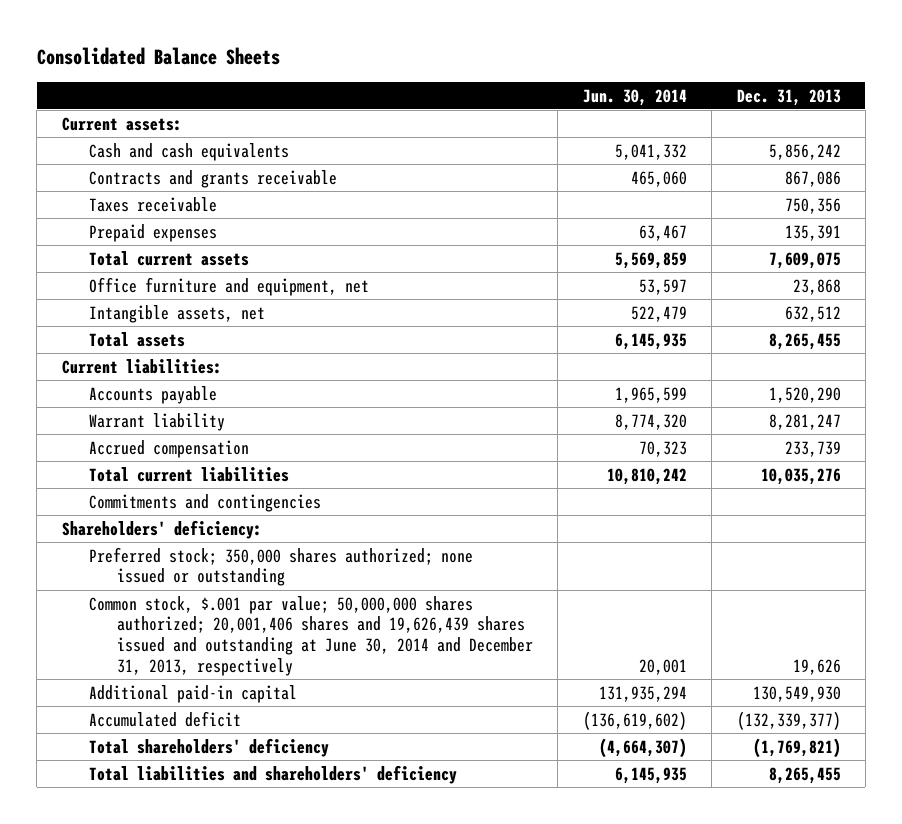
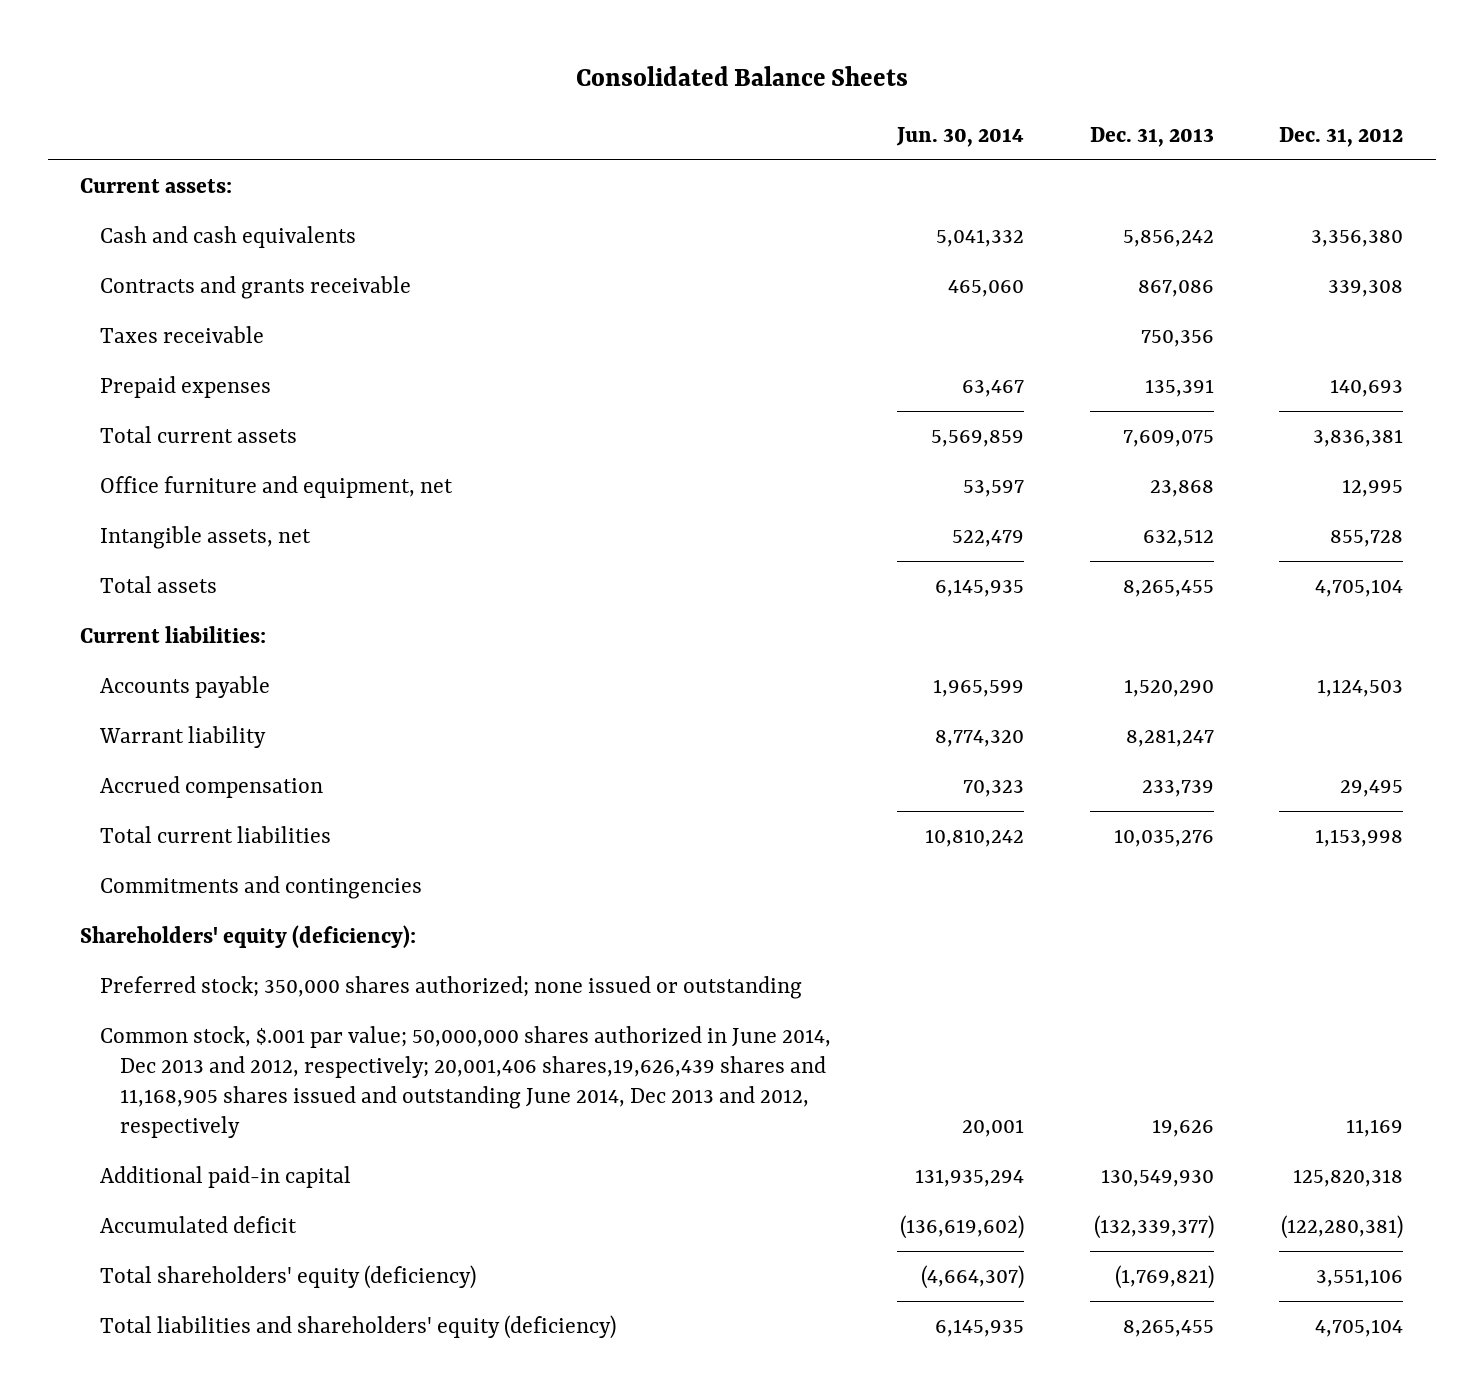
- | Jun. 30, 2014 | Dec. 31, 2013
+ | Jun. 30, 2014 | Dec. 31, 2013 | Dec. 31, 2012
- Shareholders' deficiency:
+ Shareholders' equity (deficiency):
- Common stock, $.001 par value; 50,000,000 shares authorized; 20,001,406 shares and 19,626,439 shares issued and outstanding at June 30, 2014 and December 31, 2013, respectively | 20,001 | 19,626
+ Common stock, $.001 par value; 50,000,000 shares authorized in June 2014, Dec 2013 and 2012, respectively; 20,001,406 shares,19,626,439 shares and 11,168,905 shares issued and outstanding June 2014, Dec 2013 and 2012, respectively | 20,001 | 19,626 | 11,169
- Total shareholders' deficiency | (4,664,307) | (1,769,821)
- Total liabilities and shareholders' deficiency | 6,145,935 | 8,265,455
+ Total shareholders' equity (deficiency) | (4,664,307) | (1,769,821) | 3,551,106
+ Total liabilities and shareholders' equity (deficiency) | 6,145,935 | 8,265,455 | 4,705,104

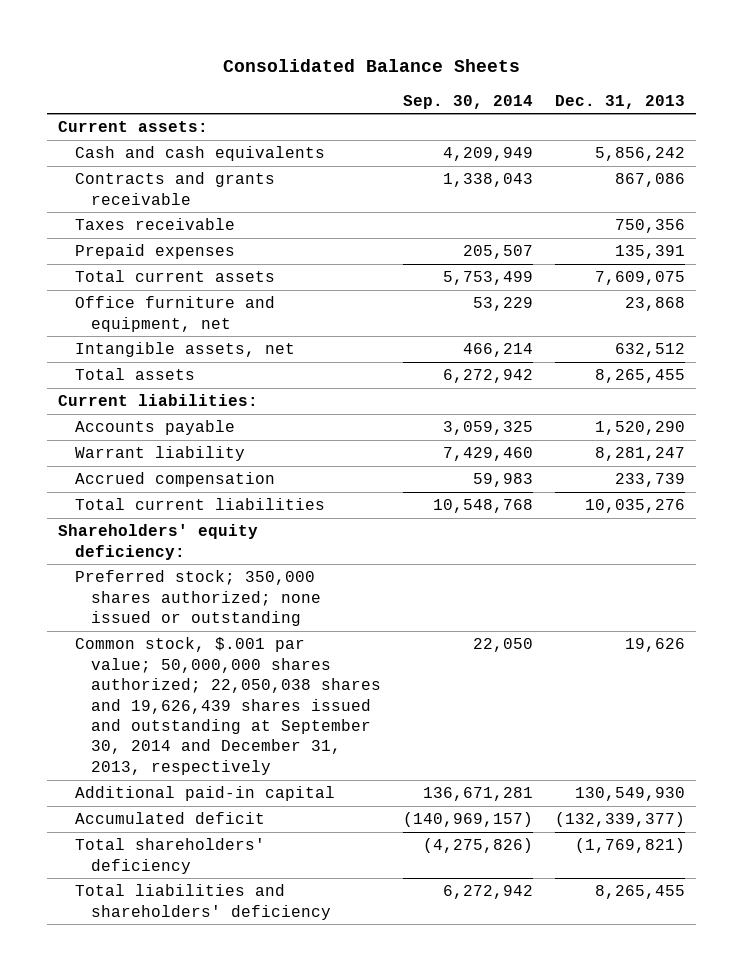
- | Jun. 30, 2014 | Dec. 31, 2013 | Dec. 31, 2012
+ | Sep. 30, 2014 | Dec. 31, 2013
- Commitments and contingencies
- Shareholders' equity (deficiency):
+ Shareholders' equity deficiency:
- Common stock, $.001 par value; 50,000,000 shares authorized in June 2014, Dec 2013 and 2012, respectively; 20,001,406 shares,19,626,439 shares and 11,168,905 shares issued and outstanding June 2014, Dec 2013 and 2012, respectively | 20,001 | 19,626 | 11,169
+ Common stock, $.001 par value; 50,000,000 shares authorized; 22,050,038 shares and 19,626,439 shares issued and outstanding at September 30, 2014 and December 31, 2013, respectively | 22,050 | 19,626
- Total shareholders' equity (deficiency) | (4,664,307) | (1,769,821) | 3,551,106
- Total liabilities and shareholders' equity (deficiency) | 6,145,935 | 8,265,455 | 4,705,104
+ Total shareholders' deficiency | (4,275,826) | (1,769,821)
+ Total liabilities and shareholders' deficiency | 6,272,942 | 8,265,455

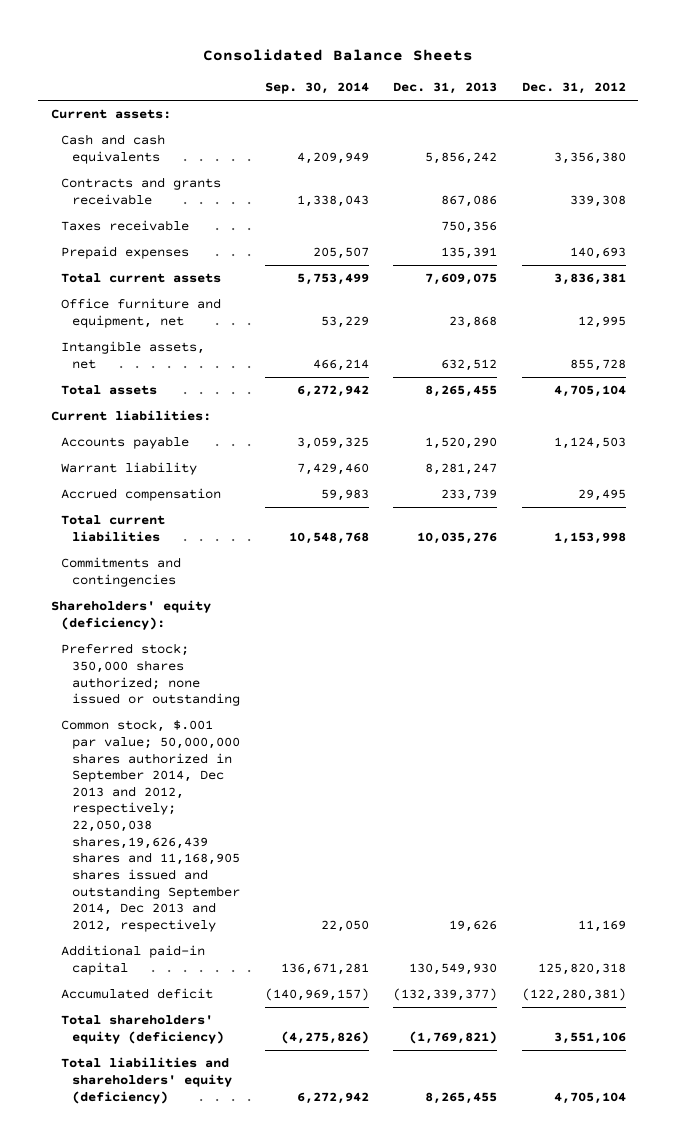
- | Sep. 30, 2014 | Dec. 31, 2013
+ | Sep. 30, 2014 | Dec. 31, 2013 | Dec. 31, 2012
- Shareholders' equity deficiency:
+ Commitments and contingencies
+ Shareholders' equity (deficiency):
- Common stock, $.001 par value; 50,000,000 shares authorized; 22,050,038 shares and 19,626,439 shares issued and outstanding at September 30, 2014 and December 31, 2013, respectively | 22,050 | 19,626
+ Common stock, $.001 par value; 50,000,000 shares authorized in September 2014, Dec 2013 and 2012, respectively; 22,050,038 shares,19,626,439 shares and 11,168,905 shares issued and outstanding September 2014, Dec 2013 and 2012, respectively | 22,050 | 19,626 | 11,169
- Total shareholders' deficiency | (4,275,826) | (1,769,821)
- Total liabilities and shareholders' deficiency | 6,272,942 | 8,265,455
+ Total shareholders' equity (deficiency) | (4,275,826) | (1,769,821) | 3,551,106
+ Total liabilities and shareholders' equity (deficiency) | 6,272,942 | 8,265,455 | 4,705,104

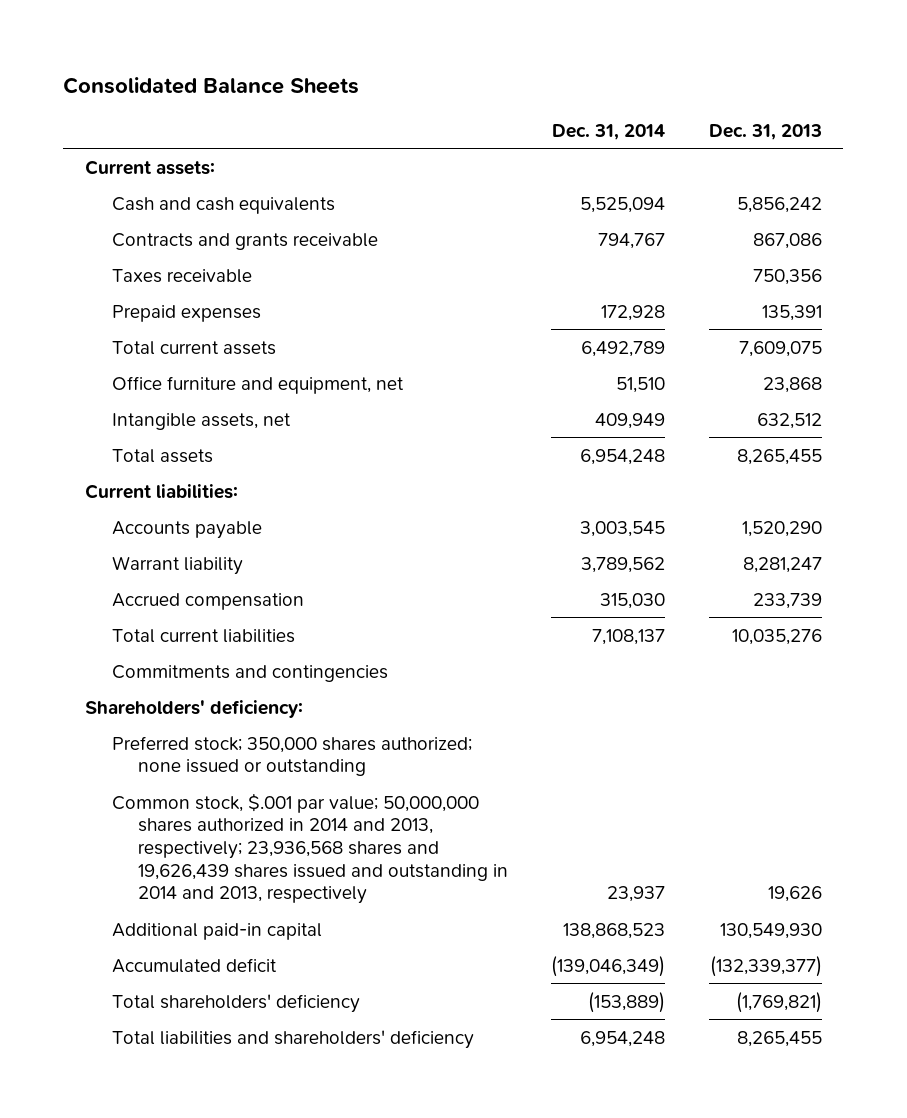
- | Sep. 30, 2014 | Dec. 31, 2013 | Dec. 31, 2012
+ | Dec. 31, 2014 | Dec. 31, 2013
- Shareholders' equity (deficiency):
+ Shareholders' deficiency:
- Common stock, $.001 par value; 50,000,000 shares authorized in September 2014, Dec 2013 and 2012, respectively; 22,050,038 shares,19,626,439 shares and 11,168,905 shares issued and outstanding September 2014, Dec 2013 and 2012, respectively | 22,050 | 19,626 | 11,169
+ Common stock, $.001 par value; 50,000,000 shares authorized in 2014 and 2013, respectively; 23,936,568 shares and 19,626,439 shares issued and outstanding in 2014 and 2013, respectively | 23,937 | 19,626
- Total shareholders' equity (deficiency) | (4,275,826) | (1,769,821) | 3,551,106
- Total liabilities and shareholders' equity (deficiency) | 6,272,942 | 8,265,455 | 4,705,104
+ Total shareholders' deficiency | (153,889) | (1,769,821)
+ Total liabilities and shareholders' deficiency | 6,954,248 | 8,265,455

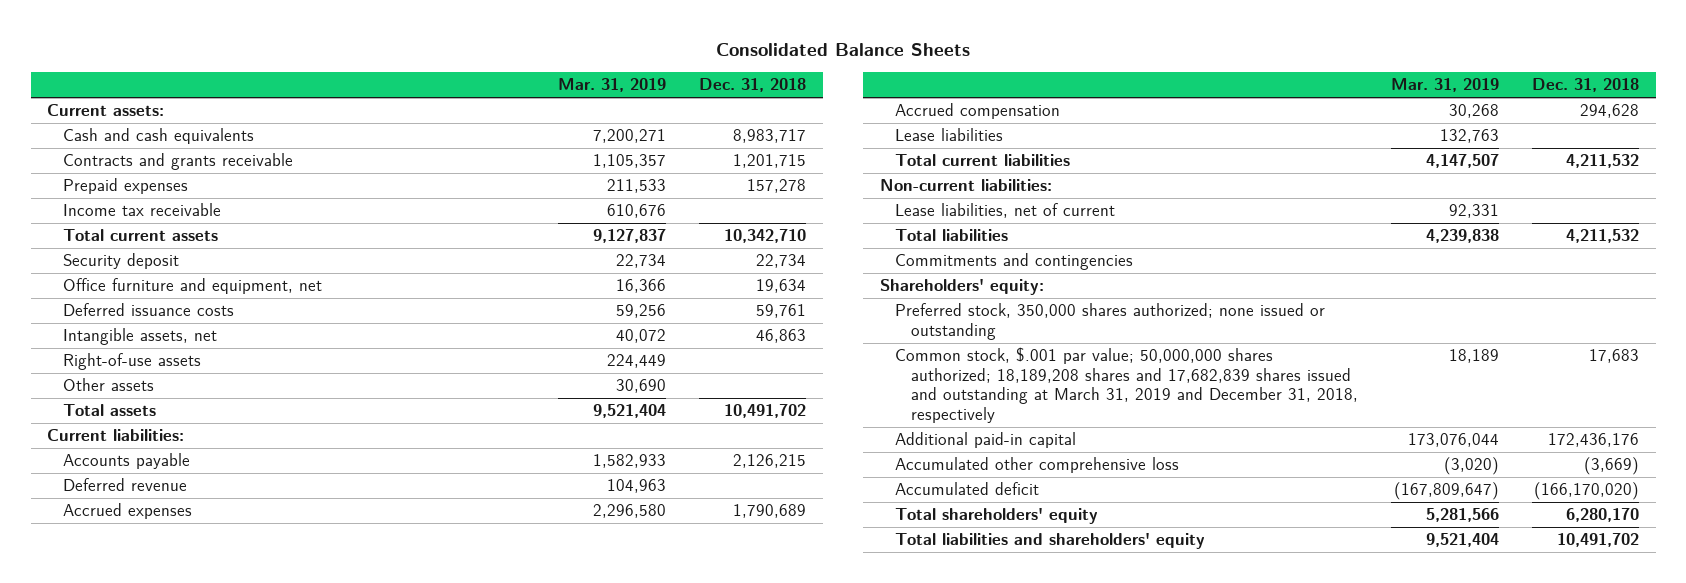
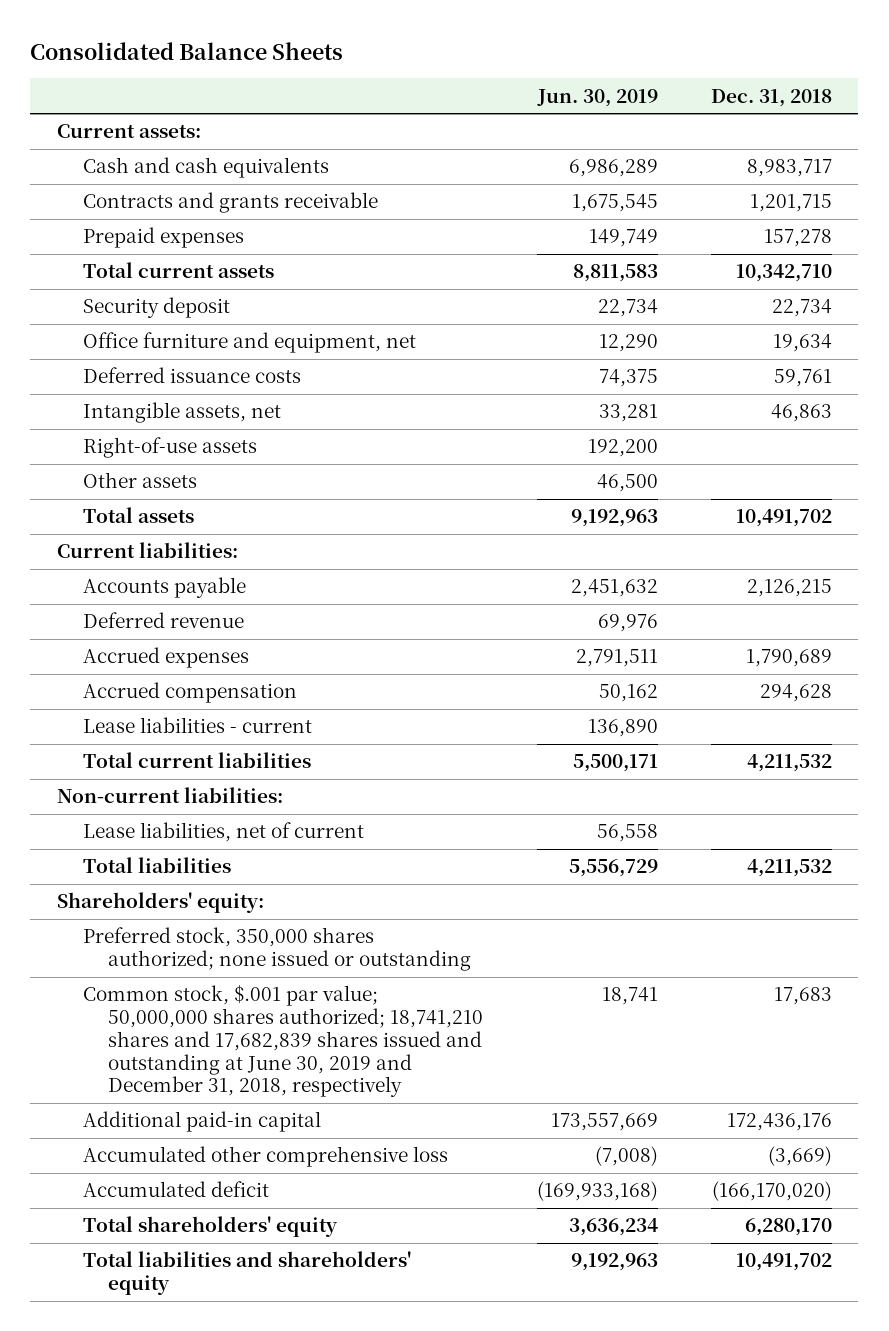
- | Mar. 31, 2019 | Dec. 31, 2018
+ | Jun. 30, 2019 | Dec. 31, 2018
- Income tax receivable | 610,676 |
- Lease liabilities | 132,763 |
+ Lease liabilities - current | 136,890 |
- Commitments and contingencies
- Common stock, $.001 par value; 50,000,000 shares authorized; 18,189,208 shares and 17,682,839 shares issued and outstanding at March 31, 2019 and December 31, 2018, respectively | 18,189 | 17,683
+ Common stock, $.001 par value; 50,000,000 shares authorized; 18,741,210 shares and 17,682,839 shares issued and outstanding at June 30, 2019 and December 31, 2018, respectively | 18,741 | 17,683

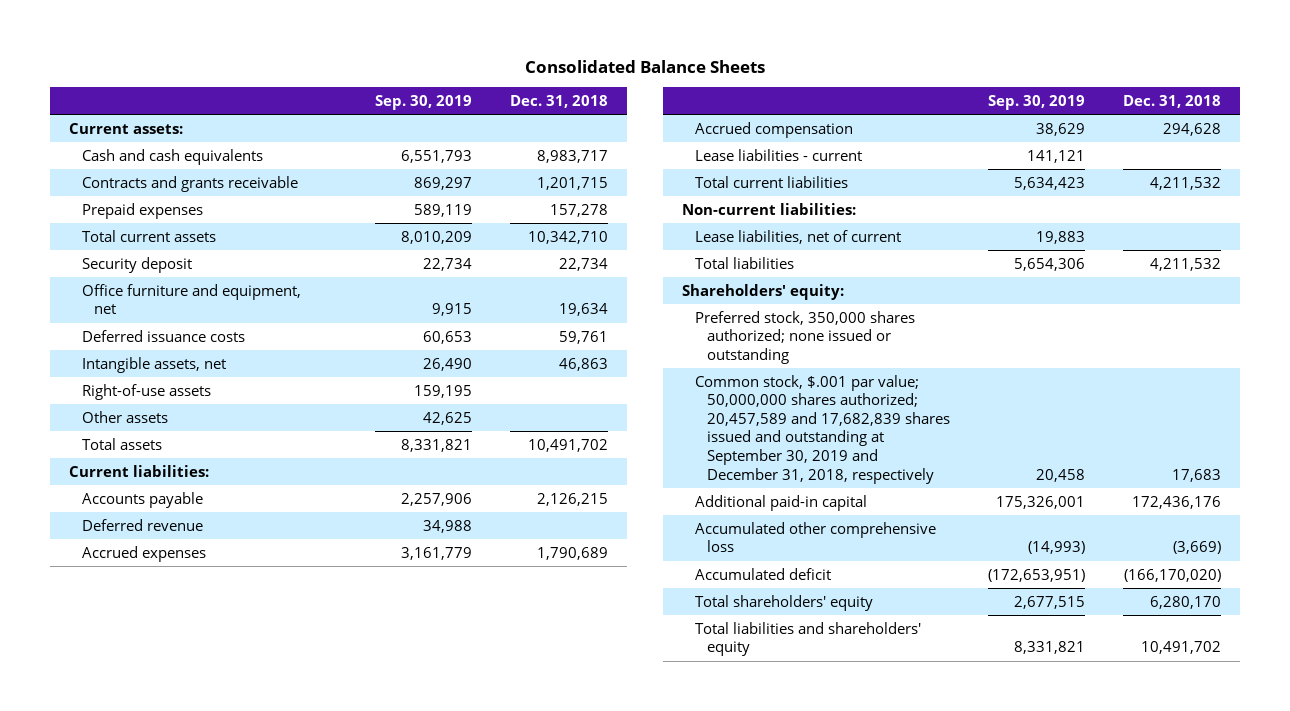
- | Jun. 30, 2019 | Dec. 31, 2018
+ | Sep. 30, 2019 | Dec. 31, 2018
- Common stock, $.001 par value; 50,000,000 shares authorized; 18,741,210 shares and 17,682,839 shares issued and outstanding at June 30, 2019 and December 31, 2018, respectively | 18,741 | 17,683
+ Common stock, $.001 par value; 50,000,000 shares authorized; 20,457,589 and 17,682,839 shares issued and outstanding at September 30, 2019 and December 31, 2018, respectively | 20,458 | 17,683

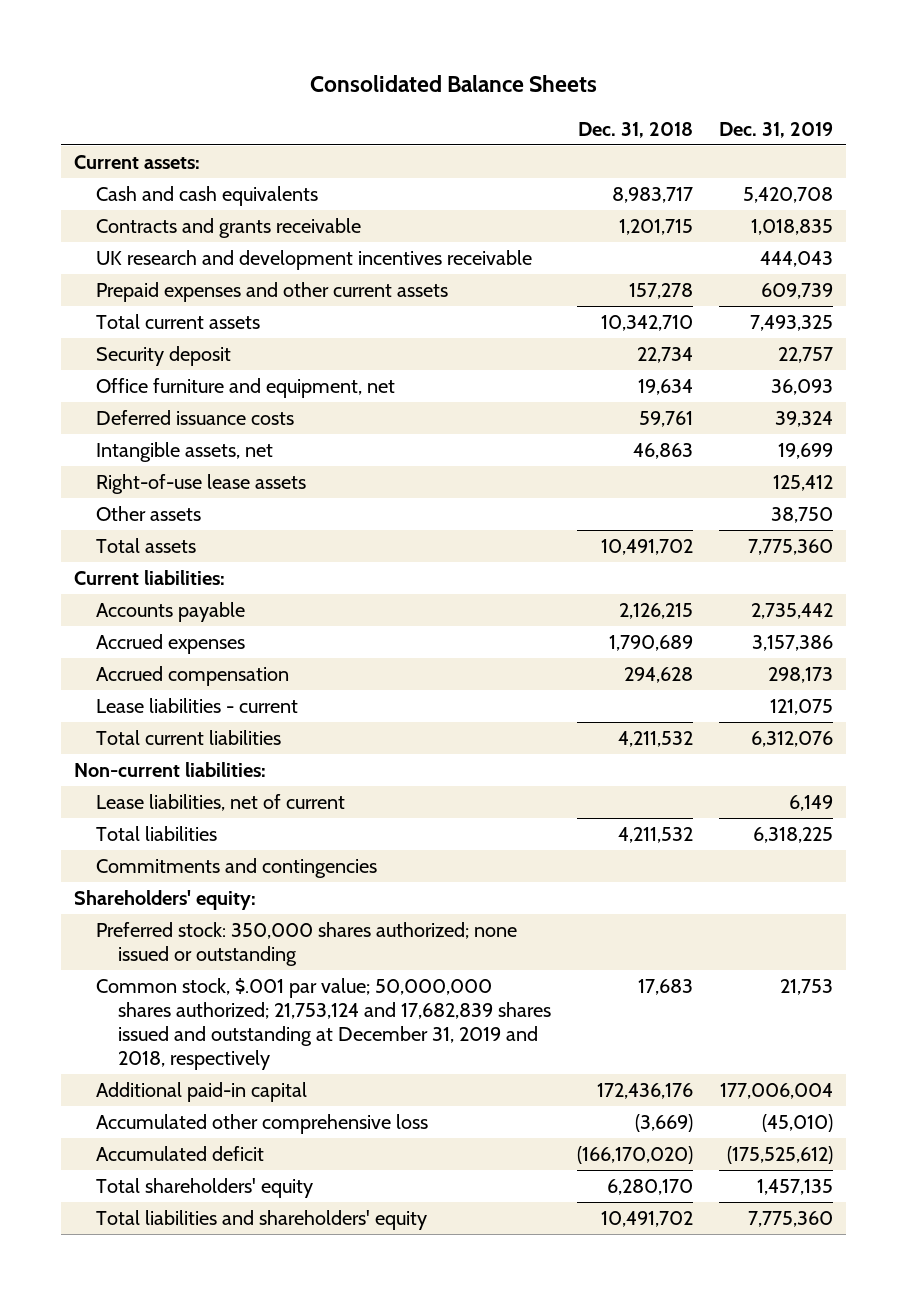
- | Sep. 30, 2019 | Dec. 31, 2018
+ | Dec. 31, 2018 | Dec. 31, 2019
- Prepaid expenses | 589,119 | 157,278
+ UK research and development incentives receivable | | 444,043
+ Prepaid expenses and other current assets | 157,278 | 609,739
- Right-of-use assets | 159,195 |
+ Right-of-use lease assets | | 125,412
- Deferred revenue | 34,988 |
+ Commitments and contingencies
- Preferred stock, 350,000 shares authorized; none issued or outstanding
- Common stock, $.001 par value; 50,000,000 shares authorized; 20,457,589 and 17,682,839 shares issued and outstanding at September 30, 2019 and December 31, 2018, respectively | 20,458 | 17,683
+ Preferred stock: 350,000 shares authorized; none issued or outstanding
+ Common stock, $.001 par value; 50,000,000 shares authorized; 21,753,124 and 17,682,839 shares issued and outstanding at December 31, 2019 and 2018, respectively | 17,683 | 21,753

